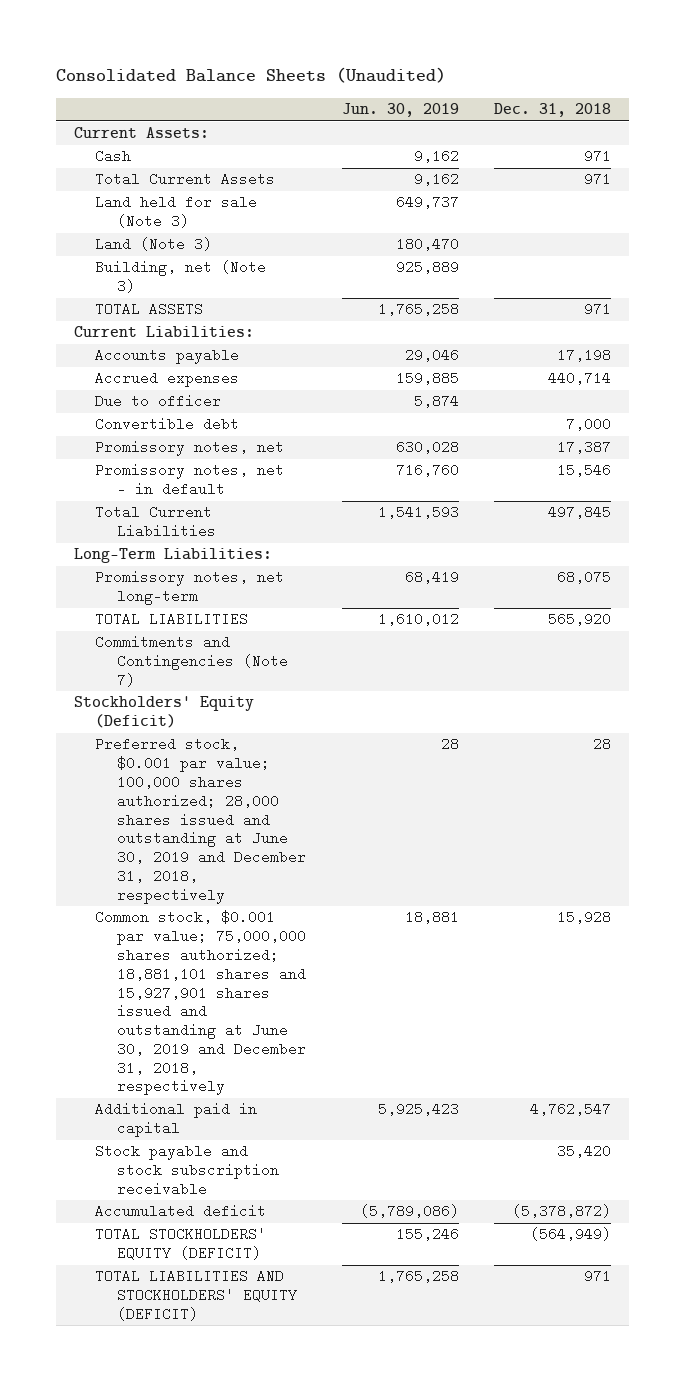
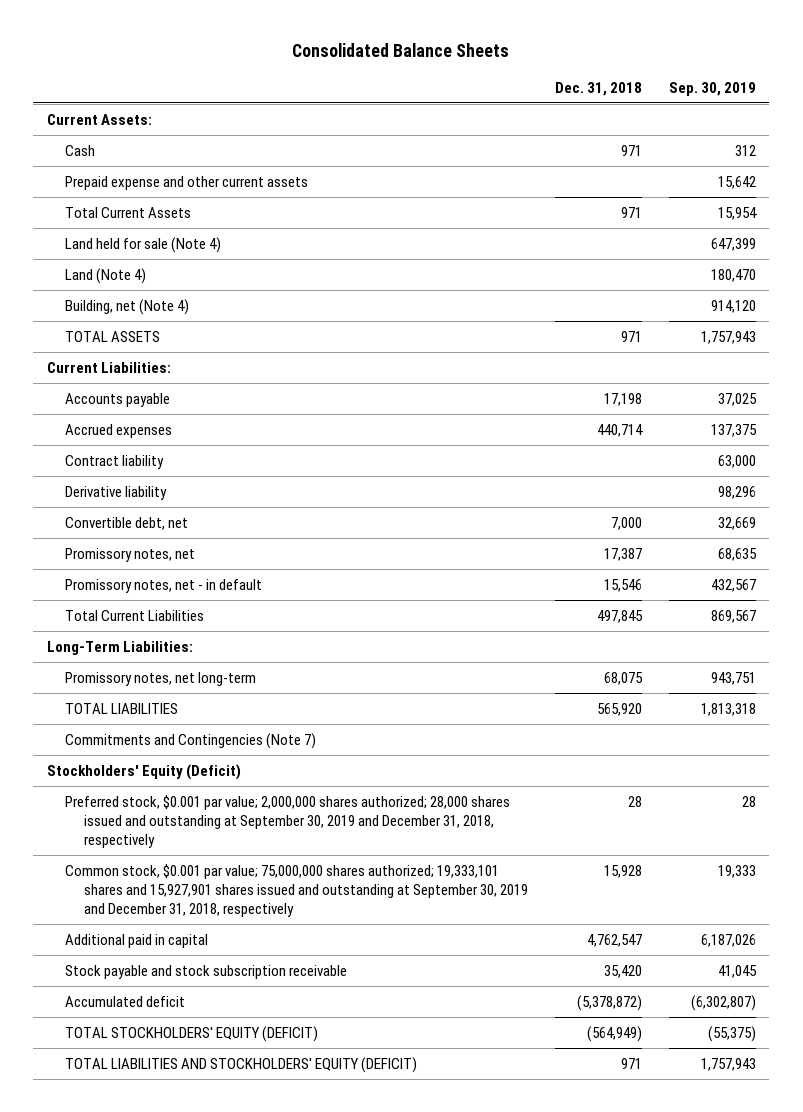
- Consolidated Balance Sheets (Unaudited)
+ Consolidated Balance Sheets
- | Jun. 30, 2019 | Dec. 31, 2018
+ | Dec. 31, 2018 | Sep. 30, 2019
+ Prepaid expense and other current assets | | 15,642
- Land held for sale (Note 3) | 649,737 |
- Land (Note 3) | 180,470 |
- Building, net (Note 3) | 925,889 |
+ Land held for sale (Note 4) | | 647,399
+ Land (Note 4) | | 180,470
+ Building, net (Note 4) | | 914,120
- Due to officer | 5,874 |
- Convertible debt | | 7,000
+ Contract liability | | 63,000
+ Derivative liability | | 98,296
+ Convertible debt, net | 7,000 | 32,669
- Preferred stock, $0.001 par value; 100,000 shares authorized; 28,000 shares issued and outstanding at June 30, 2019 and December 31, 2018, respectively | 28 | 28
- Common stock, $0.001 par value; 75,000,000 shares authorized; 18,881,101 shares and 15,927,901 shares issued and outstanding at June 30, 2019 and December 31, 2018, respectively | 18,881 | 15,928
+ Preferred stock, $0.001 par value; 2,000,000 shares authorized; 28,000 shares issued and outstanding at September 30, 2019 and December 31, 2018, respectively | 28 | 28
+ Common stock, $0.001 par value; 75,000,000 shares authorized; 19,333,101 shares and 15,927,901 shares issued and outstanding at September 30, 2019 and December 31, 2018, respectively | 15,928 | 19,333

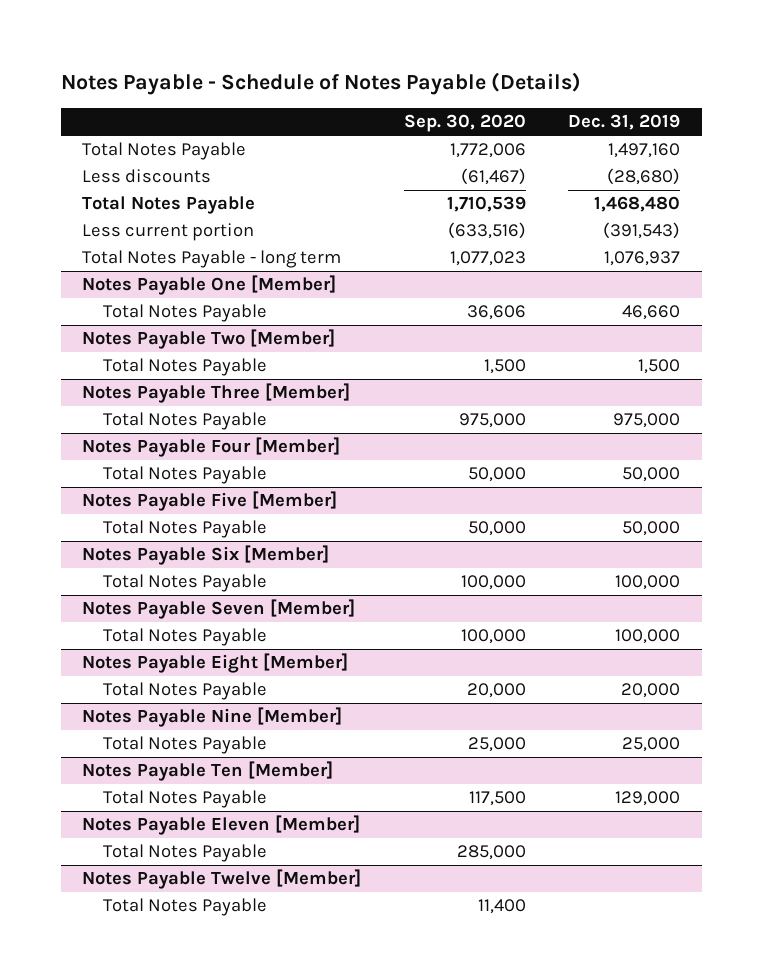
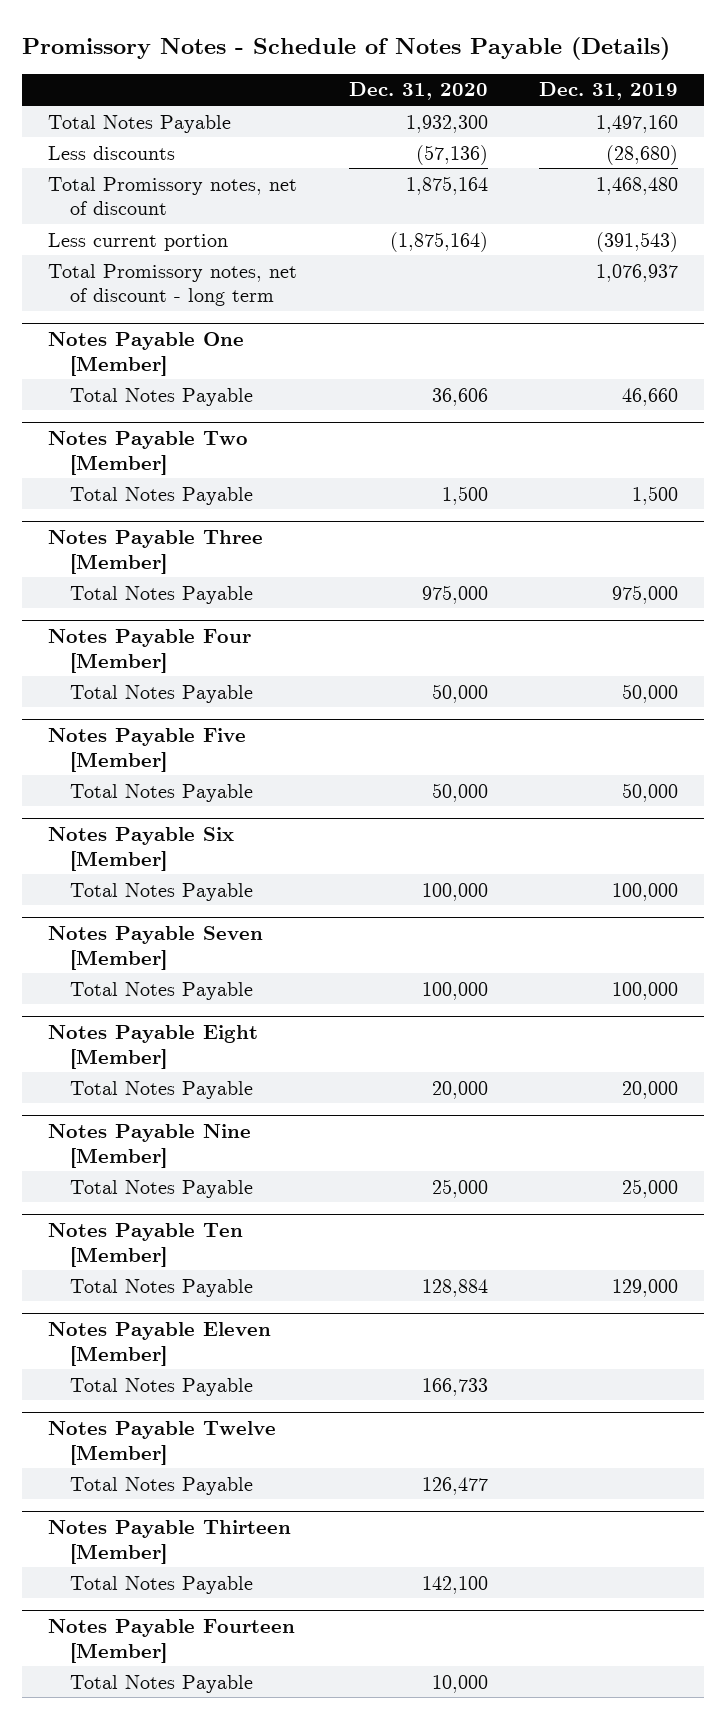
- Notes Payable - Schedule of Notes Payable (Details)
+ Promissory Notes - Schedule of Notes Payable (Details)
- | Sep. 30, 2020 | Dec. 31, 2019
+ | Dec. 31, 2020 | Dec. 31, 2019
- Total Notes Payable | 1,710,539 | 1,468,480
+ Total Promissory notes, net of discount | 1,875,164 | 1,468,480
- Total Notes Payable - long term | 1,077,023 | 1,076,937
+ Total Promissory notes, net of discount - long term | | 1,076,937
+ Notes Payable Thirteen [Member]
+ Total Notes Payable | 142,100 |
+ Notes Payable Fourteen [Member]
+ Total Notes Payable | 10,000 |

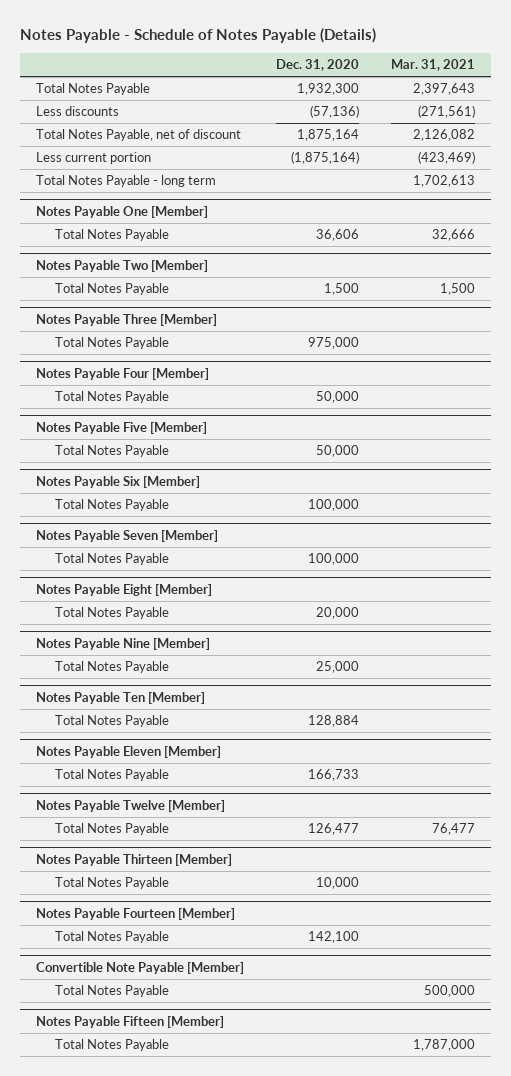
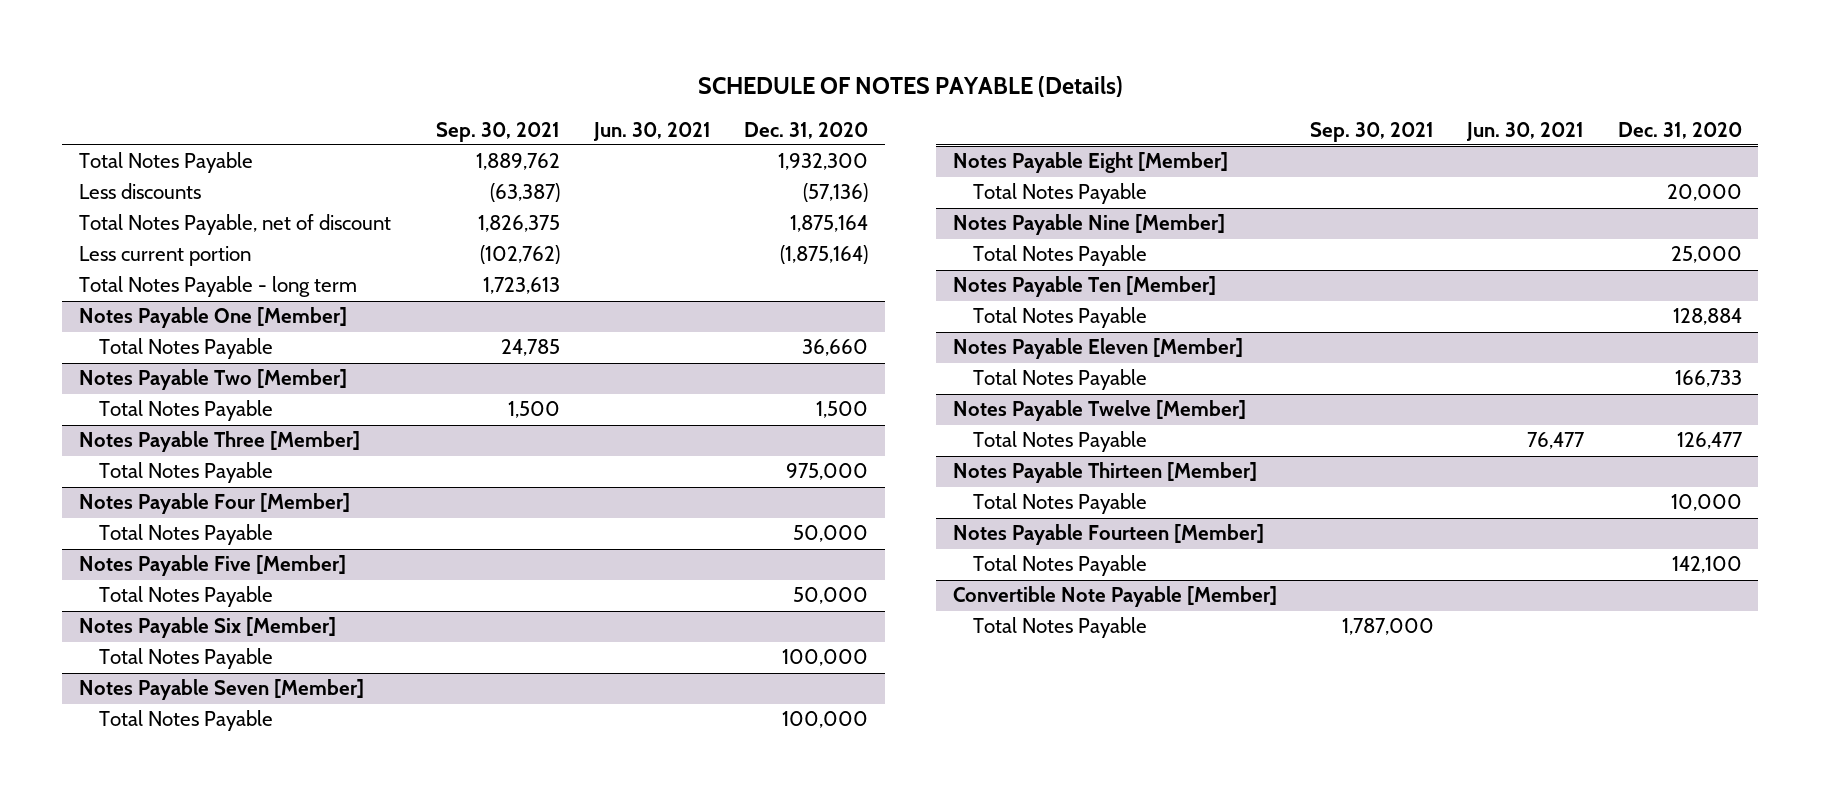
- Notes Payable - Schedule of Notes Payable (Details)
+ SCHEDULE OF NOTES PAYABLE (Details)
- | Dec. 31, 2020 | Mar. 31, 2021
+ | Sep. 30, 2021 | Jun. 30, 2021 | Dec. 31, 2020
@ Notes Payable One [Member]
- Total Notes Payable | 36,606 | 32,666
+ Total Notes Payable | 24,785 | | 36,660
- Notes Payable Fifteen [Member]
- Total Notes Payable | | 1,787,000

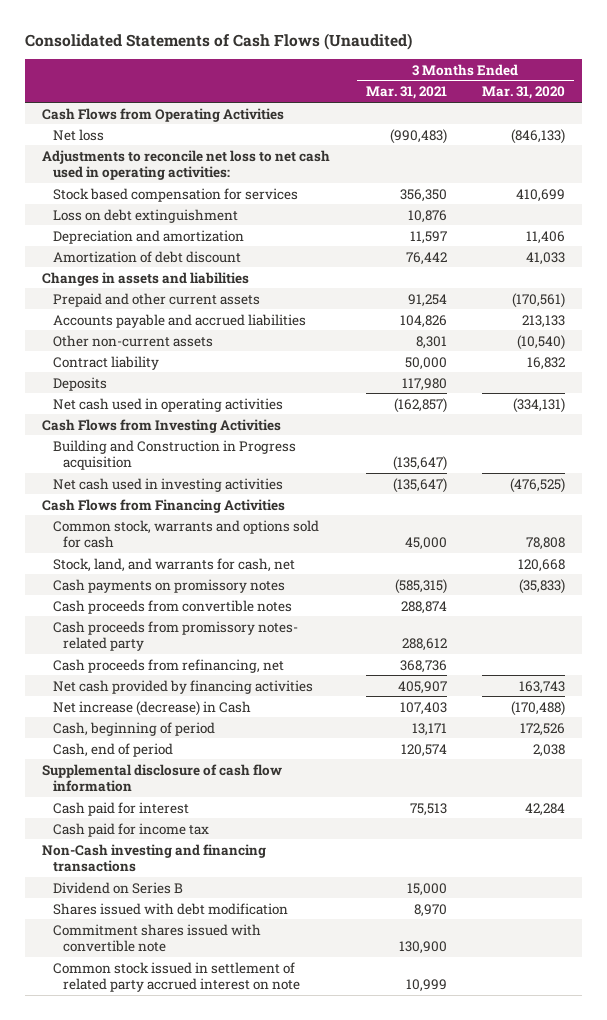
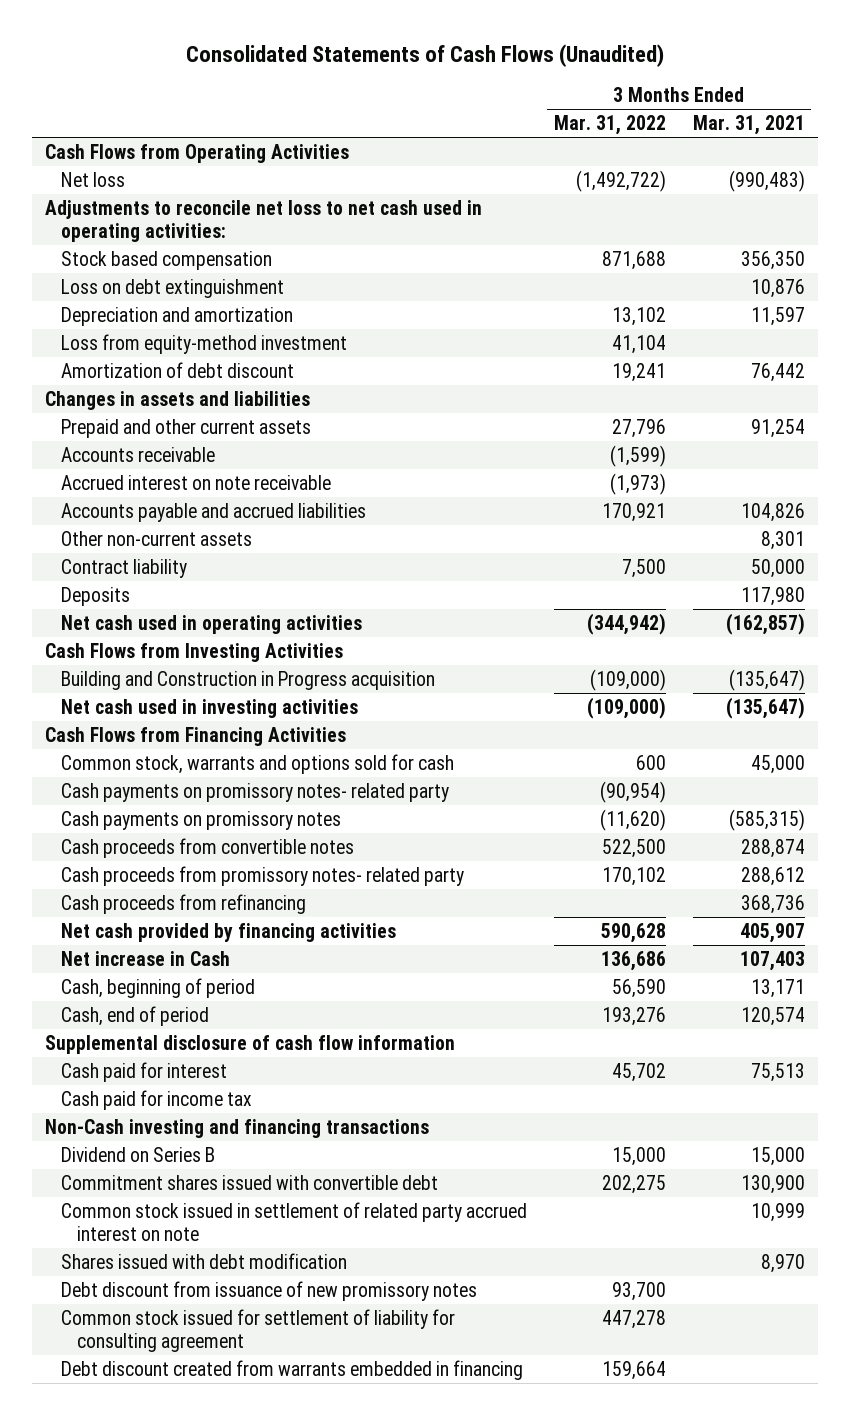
- | 3 Months Ended Mar. 31, 2021 | 3 Months Ended Mar. 31, 2020
+ | 3 Months Ended Mar. 31, 2022 | 3 Months Ended Mar. 31, 2021
- Stock based compensation for services | 356,350 | 410,699
+ Stock based compensation | 871,688 | 356,350
+ Loss from equity-method investment | 41,104 |
+ Accounts receivable | (1,599) |
+ Accrued interest on note receivable | (1,973) |
- Stock, land, and warrants for cash, net | | 120,668
+ Cash payments on promissory notes- related party | (90,954) |
- Cash proceeds from refinancing, net | 368,736 |
+ Cash proceeds from refinancing | | 368,736
- Net increase (decrease) in Cash | 107,403 | (170,488)
+ Net increase in Cash | 136,686 | 107,403
- Commitment shares issued with convertible note | 130,900 |
+ Commitment shares issued with convertible debt | 202,275 | 130,900
moved down: Shares issued with debt modification | | 8,970
+ Debt discount from issuance of new promissory notes | 93,700 |
+ Common stock issued for settlement of liability for consulting agreement | 447,278 |
+ Debt discount created from warrants embedded in financing | 159,664 |

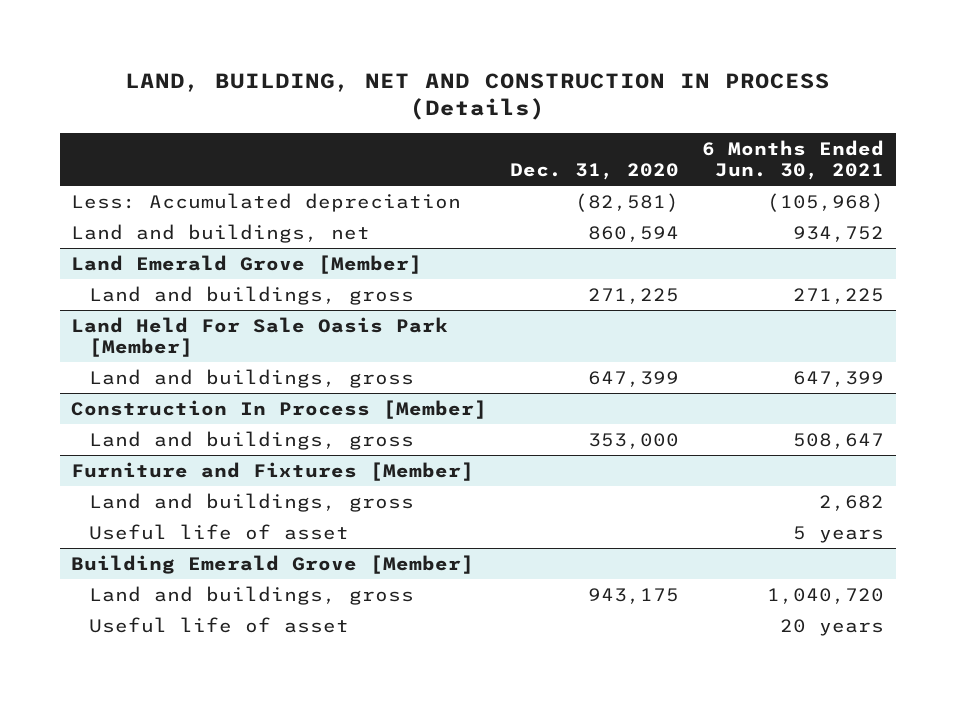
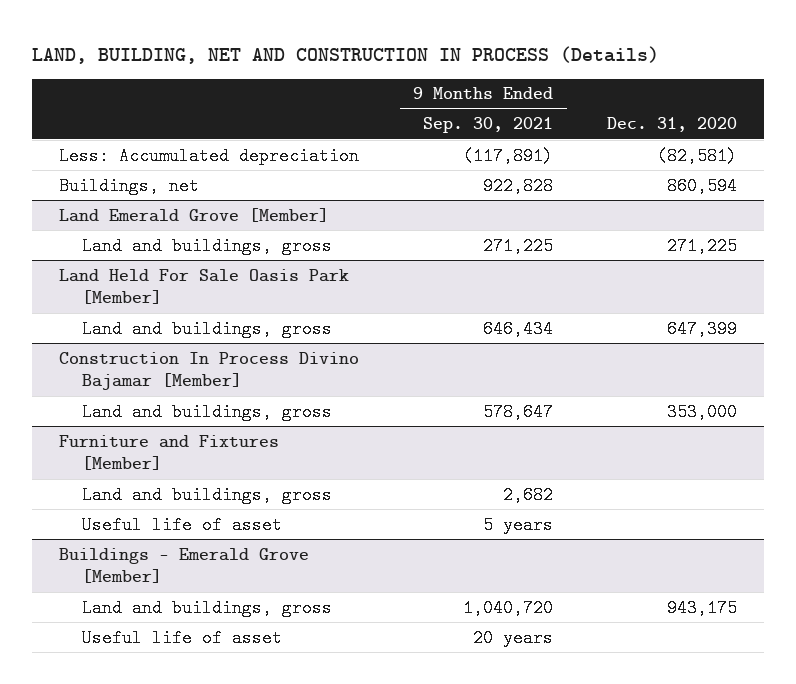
- | Dec. 31, 2020 | 6 Months Ended Jun. 30, 2021
+ | 9 Months Ended Sep. 30, 2021 | Dec. 31, 2020
- Land and buildings, net | 860,594 | 934,752
+ Buildings, net | 922,828 | 860,594
- Construction In Process [Member]
+ Construction In Process Divino Bajamar [Member]
- Building Emerald Grove [Member]
+ Buildings - Emerald Grove [Member]

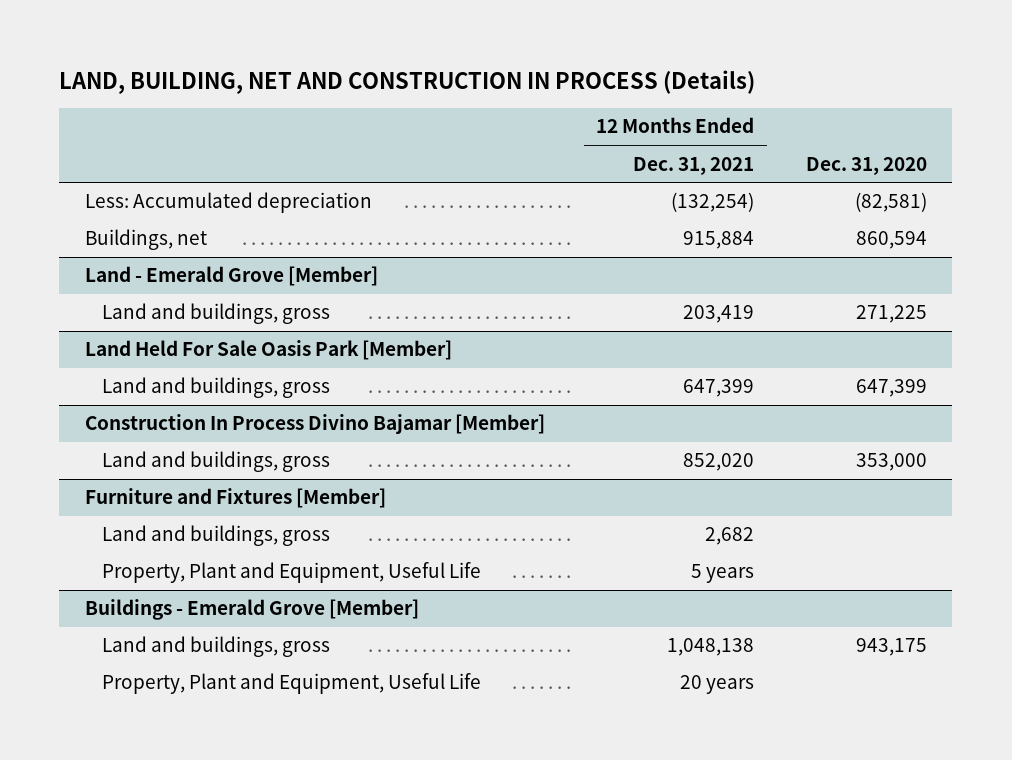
- | 9 Months Ended Sep. 30, 2021 | Dec. 31, 2020
+ | 12 Months Ended Dec. 31, 2021 | Dec. 31, 2020
- Land Emerald Grove [Member]
+ Land - Emerald Grove [Member]
@ Furniture and Fixtures [Member]
- Useful life of asset | 5 years |
+ Property, Plant and Equipment, Useful Life | 5 years |
@ Buildings - Emerald Grove [Member]
- Useful life of asset | 20 years |
+ Property, Plant and Equipment, Useful Life | 20 years |

